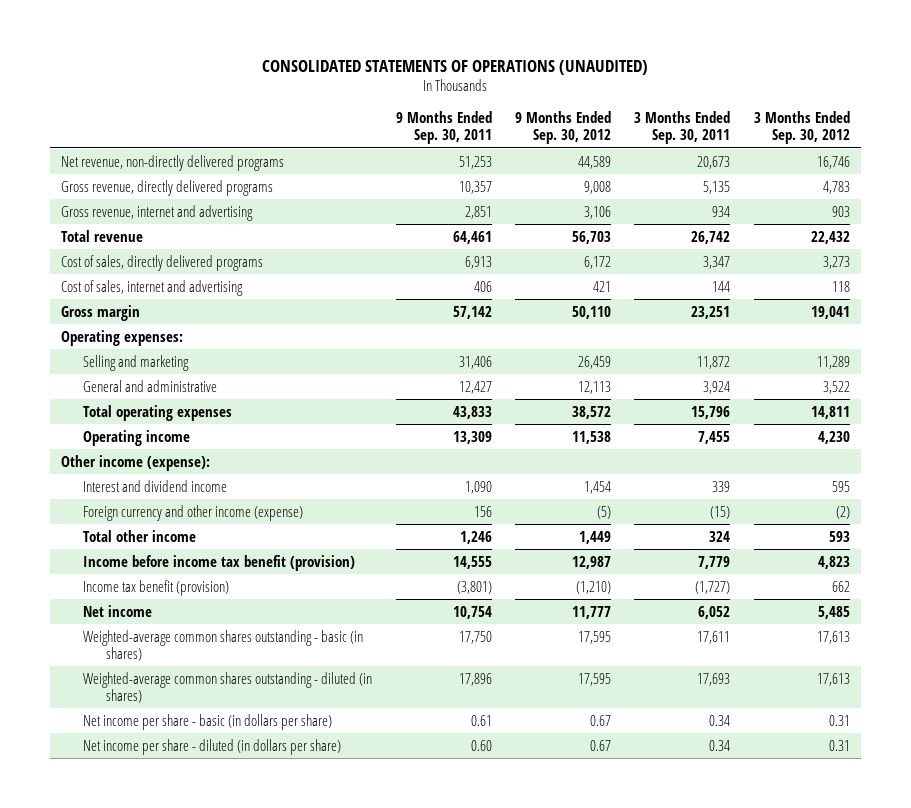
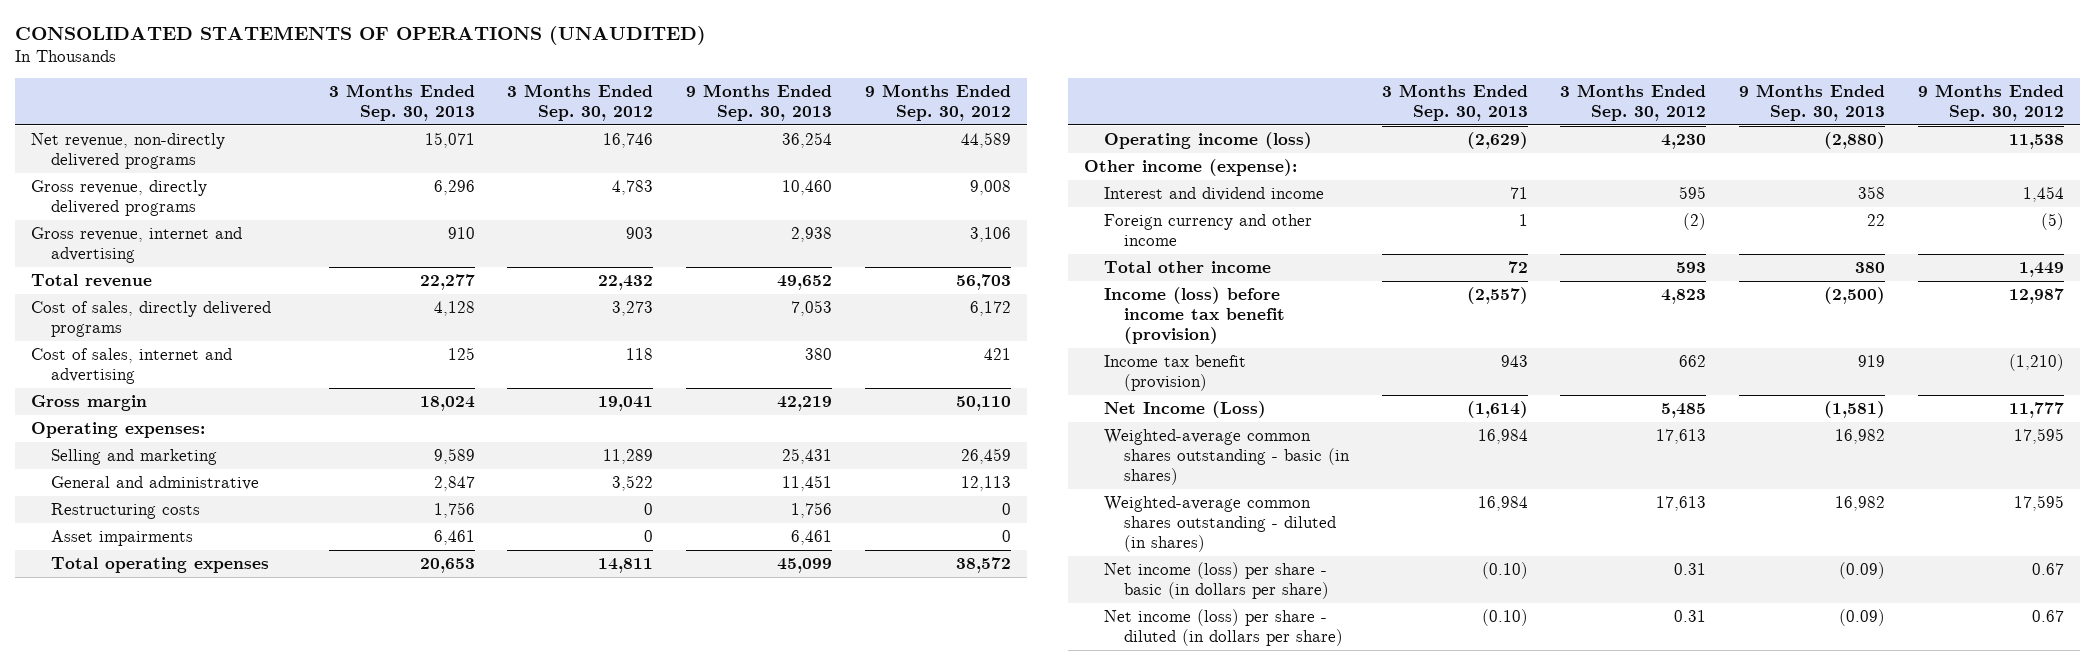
- | 9 Months Ended Sep. 30, 2011 | 9 Months Ended Sep. 30, 2012 | 3 Months Ended Sep. 30, 2011 | 3 Months Ended Sep. 30, 2012
+ | 3 Months Ended Sep. 30, 2013 | 3 Months Ended Sep. 30, 2012 | 9 Months Ended Sep. 30, 2013 | 9 Months Ended Sep. 30, 2012
+ Restructuring costs | 1,756 | 0 | 1,756 | 0
+ Asset impairments | 6,461 | 0 | 6,461 | 0
- Operating income | 13,309 | 11,538 | 7,455 | 4,230
+ Operating income (loss) | (2,629) | 4,230 | (2,880) | 11,538
- Foreign currency and other income (expense) | 156 | (5) | (15) | (2)
+ Foreign currency and other income | 1 | (2) | 22 | (5)
- Income before income tax benefit (provision) | 14,555 | 12,987 | 7,779 | 4,823
+ Income (loss) before income tax benefit (provision) | (2,557) | 4,823 | (2,500) | 12,987
- Net income | 10,754 | 11,777 | 6,052 | 5,485
+ Net Income (Loss) | (1,614) | 5,485 | (1,581) | 11,777
- Net income per share - basic (in dollars per share) | 0.61 | 0.67 | 0.34 | 0.31
- Net income per share - diluted (in dollars per share) | 0.60 | 0.67 | 0.34 | 0.31
+ Net income (loss) per share - basic (in dollars per share) | (0.10) | 0.31 | (0.09) | 0.67
+ Net income (loss) per share - diluted (in dollars per share) | (0.10) | 0.31 | (0.09) | 0.67

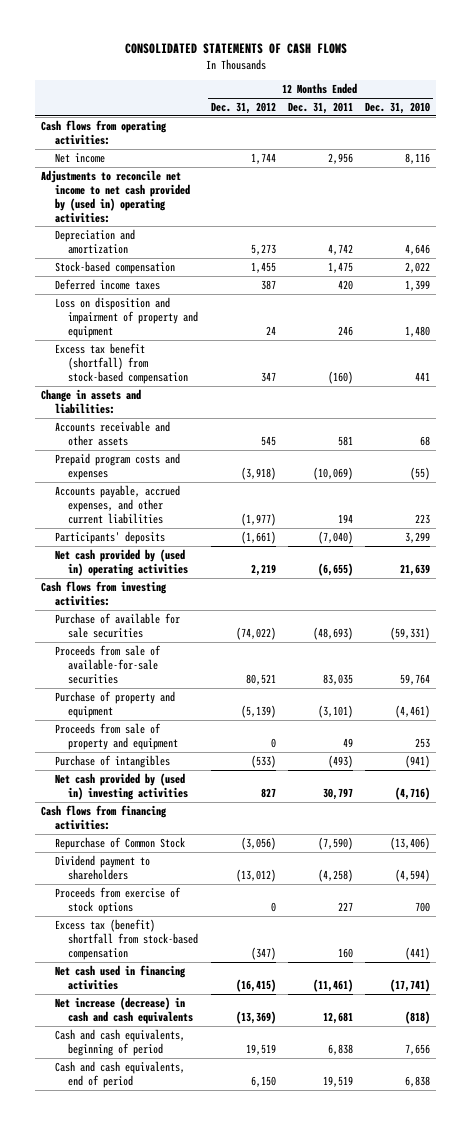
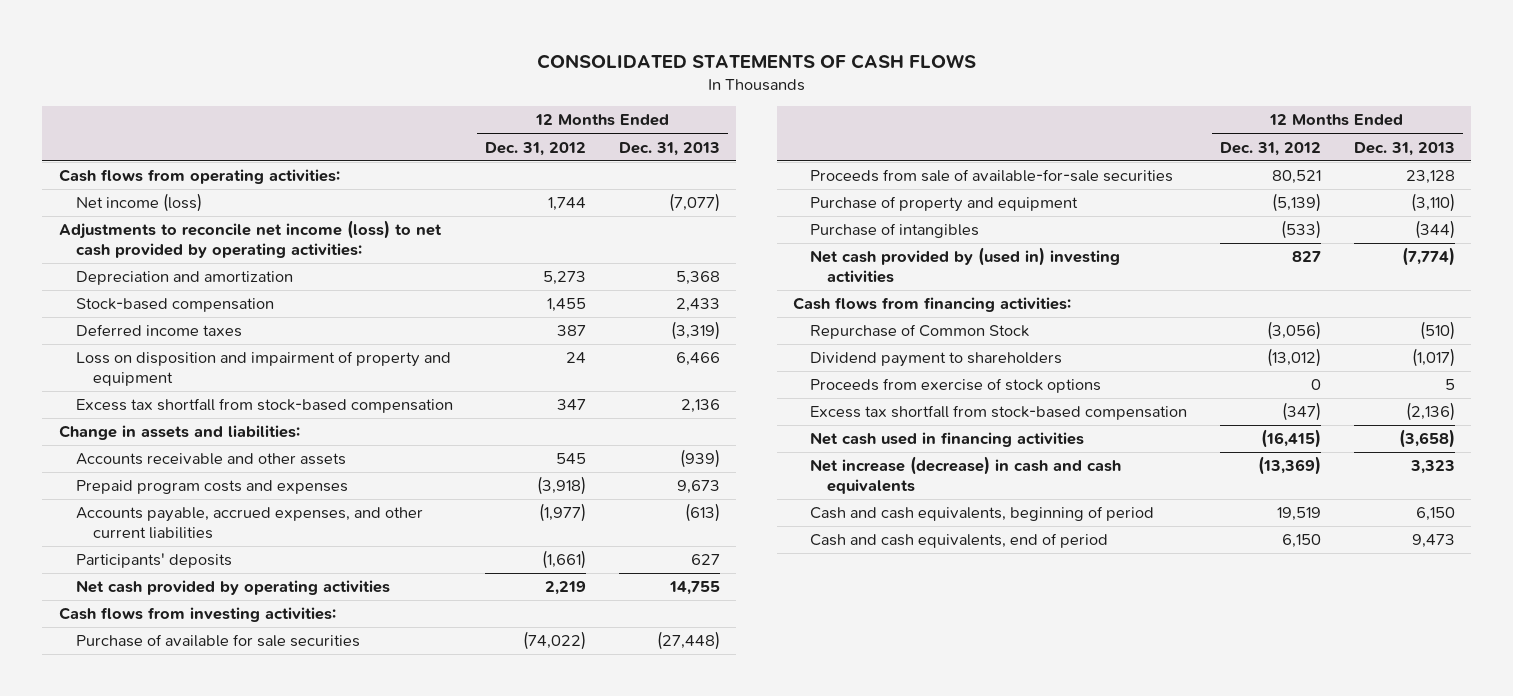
- | 12 Months Ended Dec. 31, 2012 | 12 Months Ended Dec. 31, 2011 | 12 Months Ended Dec. 31, 2010
+ | 12 Months Ended Dec. 31, 2012 | 12 Months Ended Dec. 31, 2013
- Net income | 1,744 | 2,956 | 8,116
- Adjustments to reconcile net income to net cash provided by (used in) operating activities:
+ Net income (loss) | 1,744 | (7,077)
+ Adjustments to reconcile net income (loss) to net cash provided by operating activities:
- Excess tax benefit (shortfall) from stock-based compensation | 347 | (160) | 441
+ Excess tax shortfall from stock-based compensation | 347 | 2,136
- Net cash provided by (used in) operating activities | 2,219 | (6,655) | 21,639
+ Net cash provided by operating activities | 2,219 | 14,755
- Proceeds from sale of property and equipment | 0 | 49 | 253
- Excess tax (benefit) shortfall from stock-based compensation | (347) | 160 | (441)
+ Excess tax shortfall from stock-based compensation | (347) | (2,136)

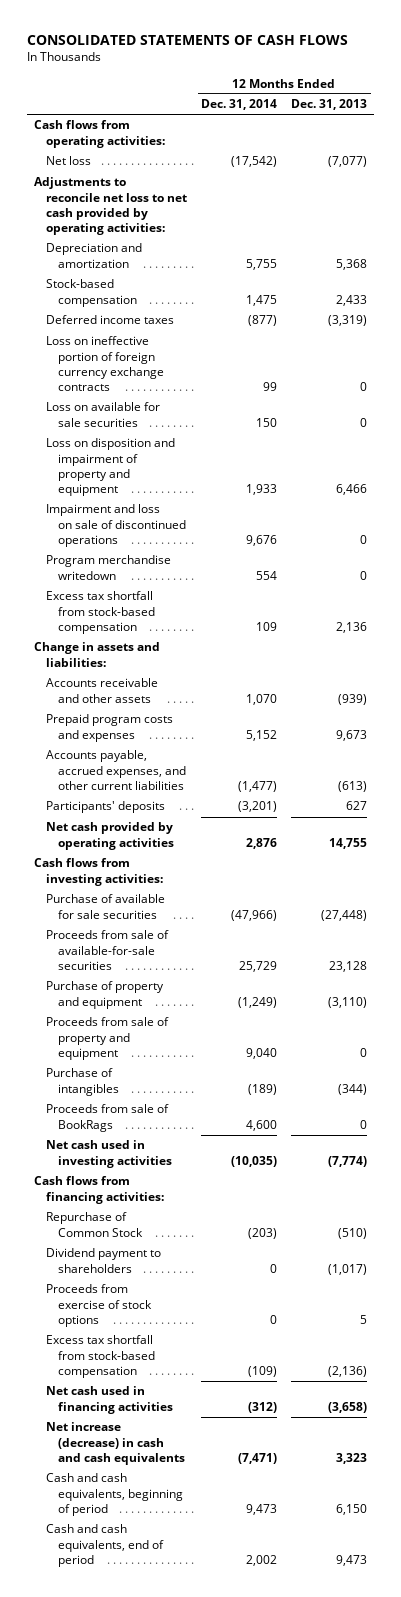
- | 12 Months Ended Dec. 31, 2012 | 12 Months Ended Dec. 31, 2013
+ | 12 Months Ended Dec. 31, 2014 | 12 Months Ended Dec. 31, 2013
- Net income (loss) | 1,744 | (7,077)
- Adjustments to reconcile net income (loss) to net cash provided by operating activities:
+ Net loss | (17,542) | (7,077)
+ Adjustments to reconcile net loss to net cash provided by operating activities:
+ Loss on ineffective portion of foreign currency exchange contracts | 99 | 0
+ Loss on available for sale securities | 150 | 0
+ Impairment and loss on sale of discontinued operations | 9,676 | 0
+ Program merchandise writedown | 554 | 0
+ Proceeds from sale of property and equipment | 9,040 | 0
- Net cash provided by (used in) investing activities | 827 | (7,774)
+ Proceeds from sale of BookRags | 4,600 | 0
+ Net cash used in investing activities | (10,035) | (7,774)

